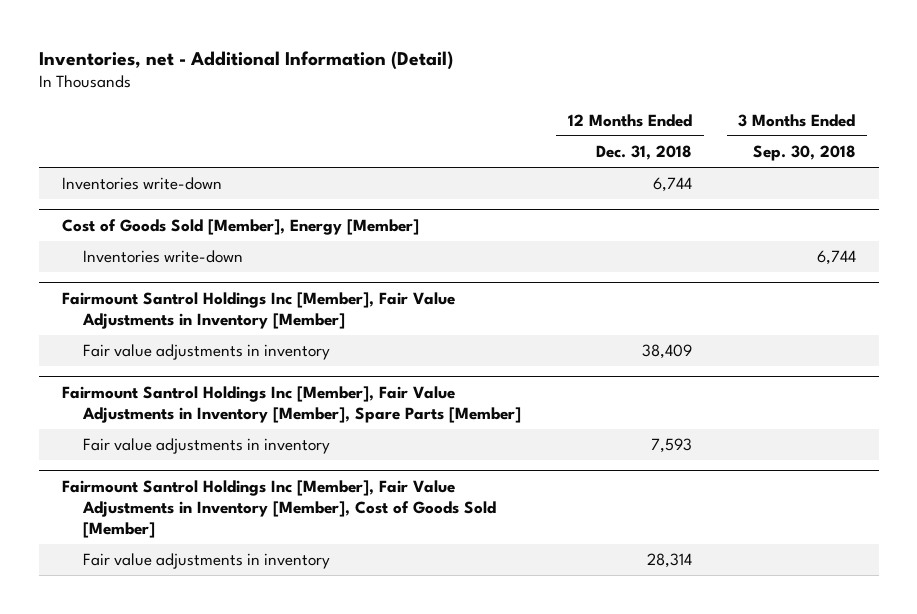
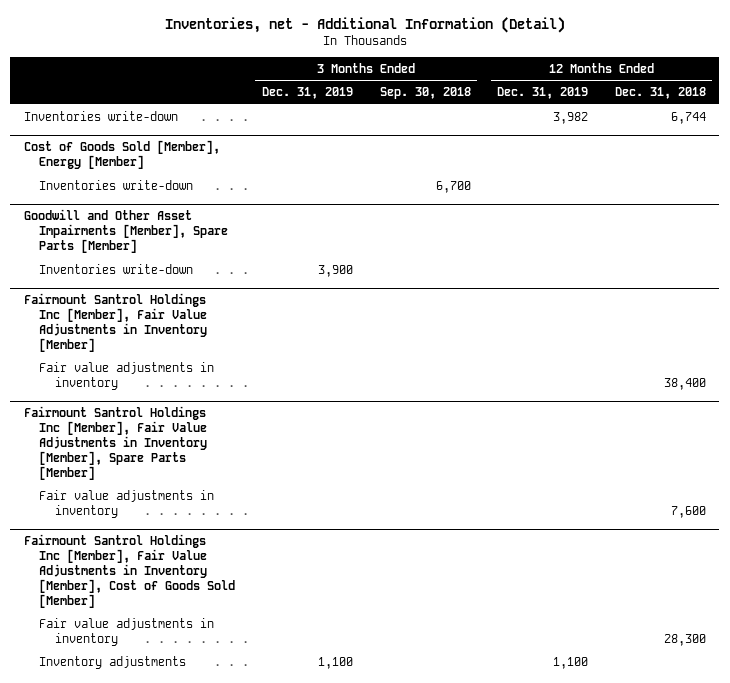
- | 12 Months Ended Dec. 31, 2018 | 3 Months Ended Sep. 30, 2018
+ | 3 Months Ended Dec. 31, 2019 | 3 Months Ended Sep. 30, 2018 | 12 Months Ended Dec. 31, 2019 | 12 Months Ended Dec. 31, 2018
@ Cost of Goods Sold [Member], Energy [Member]
- Inventories write-down | | 6,744
+ Inventories write-down | | 6,700 | |
+ Goodwill and Other Asset Impairments [Member], Spare Parts [Member]
+ Inventories write-down | 3,900 | | |
@ Fairmount Santrol Holdings Inc [Member], Fair Value Adjustments in Inventory [Member]
- Fair value adjustments in inventory | 38,409 |
+ Fair value adjustments in inventory | | | | 38,400
@ Fairmount Santrol Holdings Inc [Member], Fair Value Adjustments in Inventory [Member], Spare Parts [Member]
- Fair value adjustments in inventory | 7,593 |
+ Fair value adjustments in inventory | | | | 7,600
@ Fairmount Santrol Holdings Inc [Member], Fair Value Adjustments in Inventory [Member], Cost of Goods Sold [Member]
- Fair value adjustments in inventory | 28,314 |
+ Fair value adjustments in inventory | | | | 28,300
+ Inventory adjustments | 1,100 | | 1,100 |

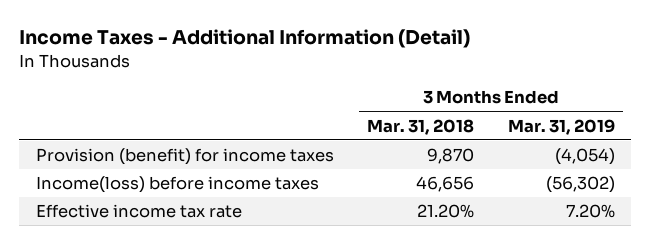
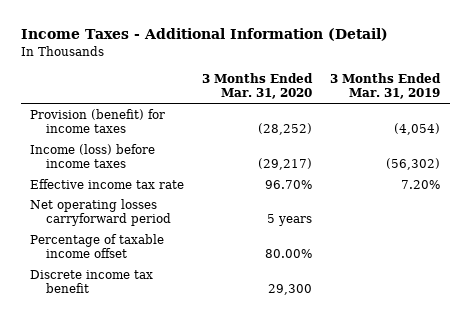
- | 3 Months Ended Mar. 31, 2018 | 3 Months Ended Mar. 31, 2019
+ | 3 Months Ended Mar. 31, 2020 | 3 Months Ended Mar. 31, 2019
- Income(loss) before income taxes | 46,656 | (56,302)
+ Income (loss) before income taxes | (29,217) | (56,302)
+ Net operating losses carryforward period | 5 years |
+ Percentage of taxable income offset | 80.00% |
+ Discrete income tax benefit | 29,300 |

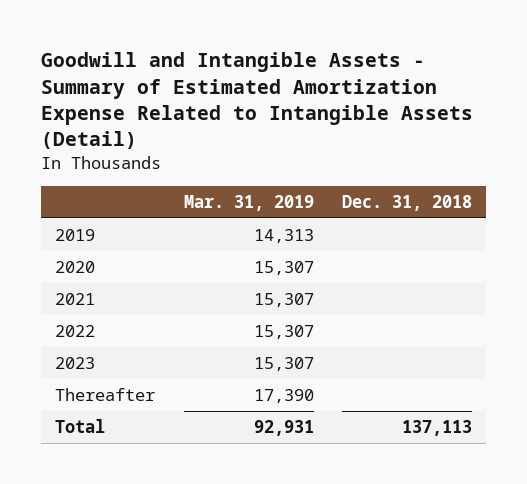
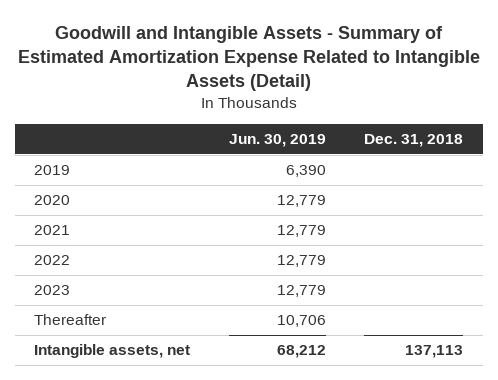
- | Mar. 31, 2019 | Dec. 31, 2018
+ | Jun. 30, 2019 | Dec. 31, 2018
- Total | 92,931 | 137,113
+ Intangible assets, net | 68,212 | 137,113

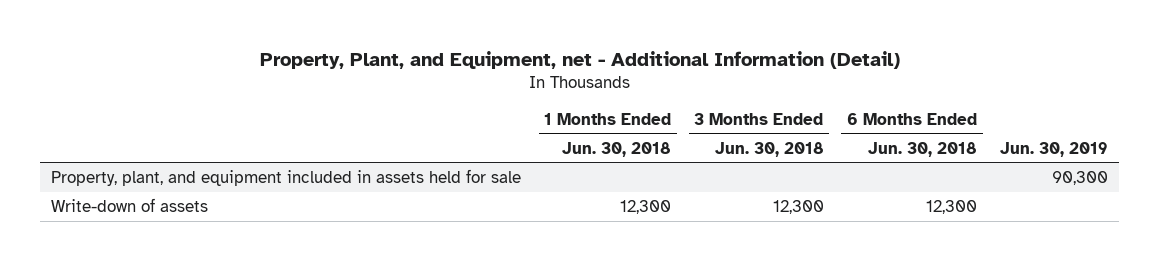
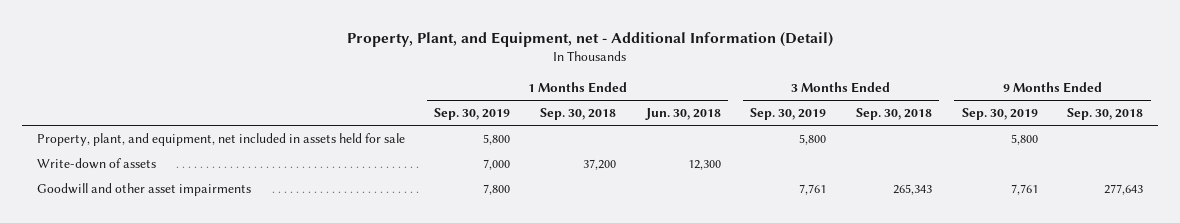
- | 1 Months Ended Jun. 30, 2018 | 3 Months Ended Jun. 30, 2018 | 6 Months Ended Jun. 30, 2018 | Jun. 30, 2019
+ | 1 Months Ended Sep. 30, 2019 | 1 Months Ended Sep. 30, 2018 | 1 Months Ended Jun. 30, 2018 | 3 Months Ended Sep. 30, 2019 | 3 Months Ended Sep. 30, 2018 | 9 Months Ended Sep. 30, 2019 | 9 Months Ended Sep. 30, 2018
- Property, plant, and equipment included in assets held for sale | | | | 90,300
+ Property, plant, and equipment, net included in assets held for sale | 5,800 | | | 5,800 | | 5,800 |
+ Goodwill and other asset impairments | 7,800 | | | 7,761 | 265,343 | 7,761 | 277,643

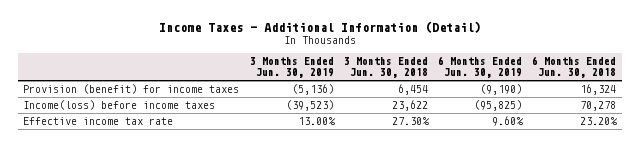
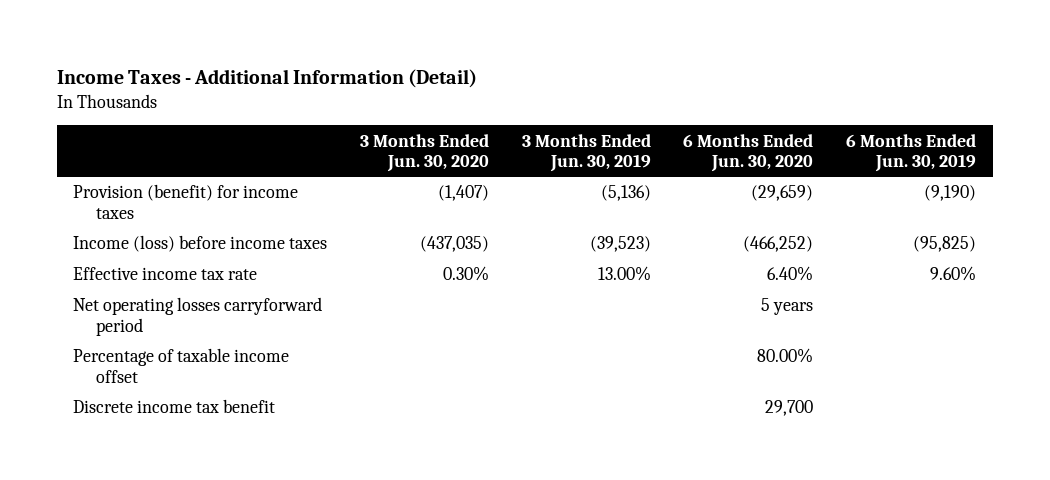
- | 3 Months Ended Jun. 30, 2019 | 3 Months Ended Jun. 30, 2018 | 6 Months Ended Jun. 30, 2019 | 6 Months Ended Jun. 30, 2018
+ | 3 Months Ended Jun. 30, 2020 | 3 Months Ended Jun. 30, 2019 | 6 Months Ended Jun. 30, 2020 | 6 Months Ended Jun. 30, 2019
- Income(loss) before income taxes | (39,523) | 23,622 | (95,825) | 70,278
+ Income (loss) before income taxes | (437,035) | (39,523) | (466,252) | (95,825)
+ Net operating losses carryforward period | | | 5 years |
+ Percentage of taxable income offset | | | 80.00% |
+ Discrete income tax benefit | | | 29,700 |

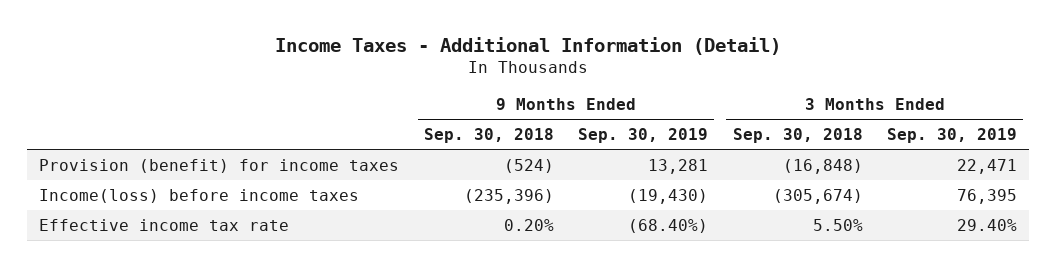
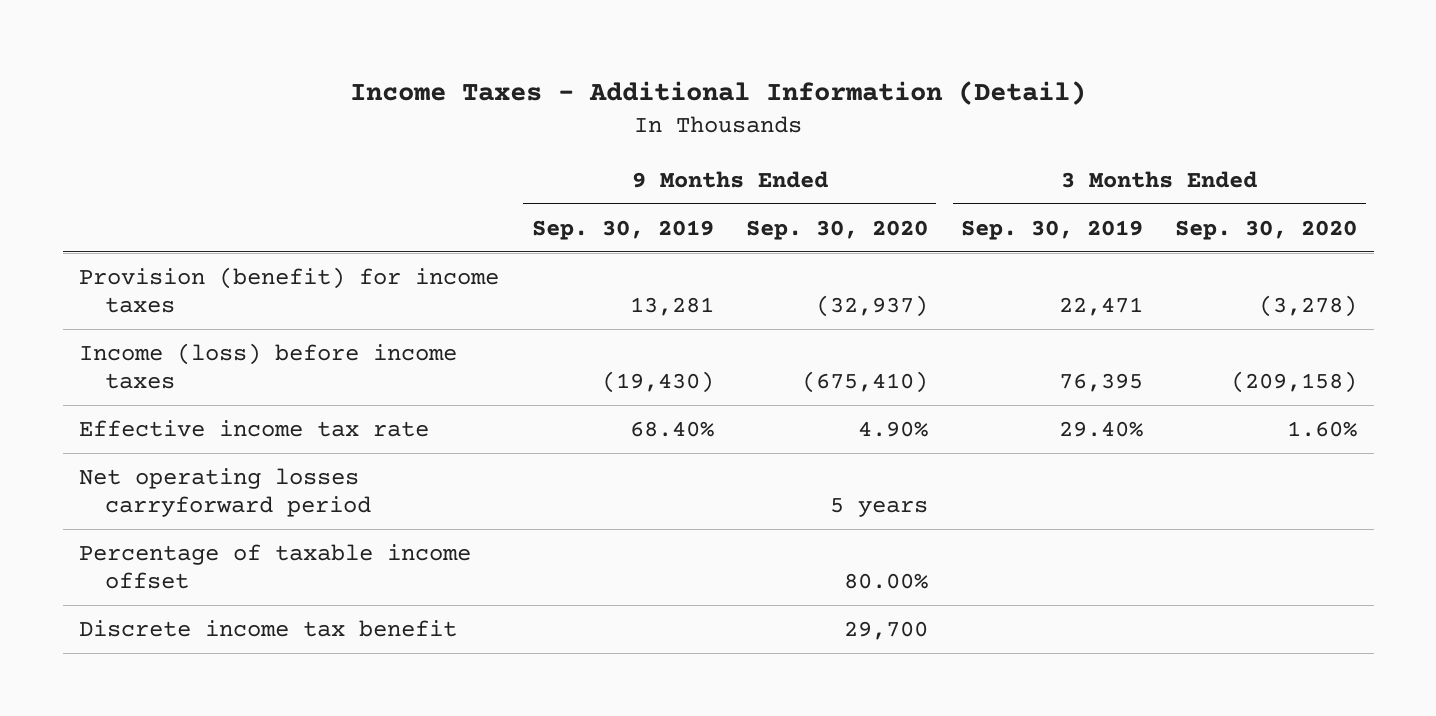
- | 9 Months Ended Sep. 30, 2018 | 9 Months Ended Sep. 30, 2019 | 3 Months Ended Sep. 30, 2018 | 3 Months Ended Sep. 30, 2019
+ | 9 Months Ended Sep. 30, 2019 | 9 Months Ended Sep. 30, 2020 | 3 Months Ended Sep. 30, 2019 | 3 Months Ended Sep. 30, 2020
- Income(loss) before income taxes | (235,396) | (19,430) | (305,674) | 76,395
- Effective income tax rate | 0.20% | (68.40%) | 5.50% | 29.40%
+ Income (loss) before income taxes | (19,430) | (675,410) | 76,395 | (209,158)
+ Effective income tax rate | 68.40% | 4.90% | 29.40% | 1.60%
+ Net operating losses carryforward period | | 5 years | |
+ Percentage of taxable income offset | | 80.00% | |
+ Discrete income tax benefit | | 29,700 | |

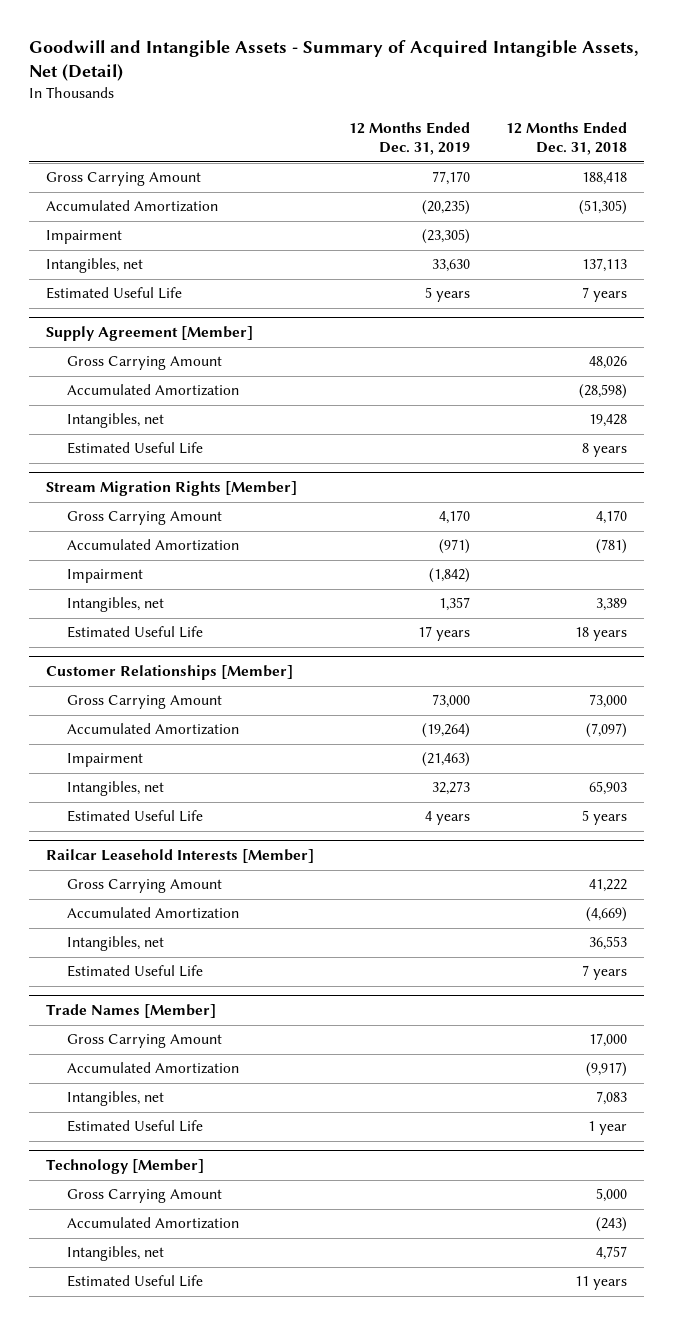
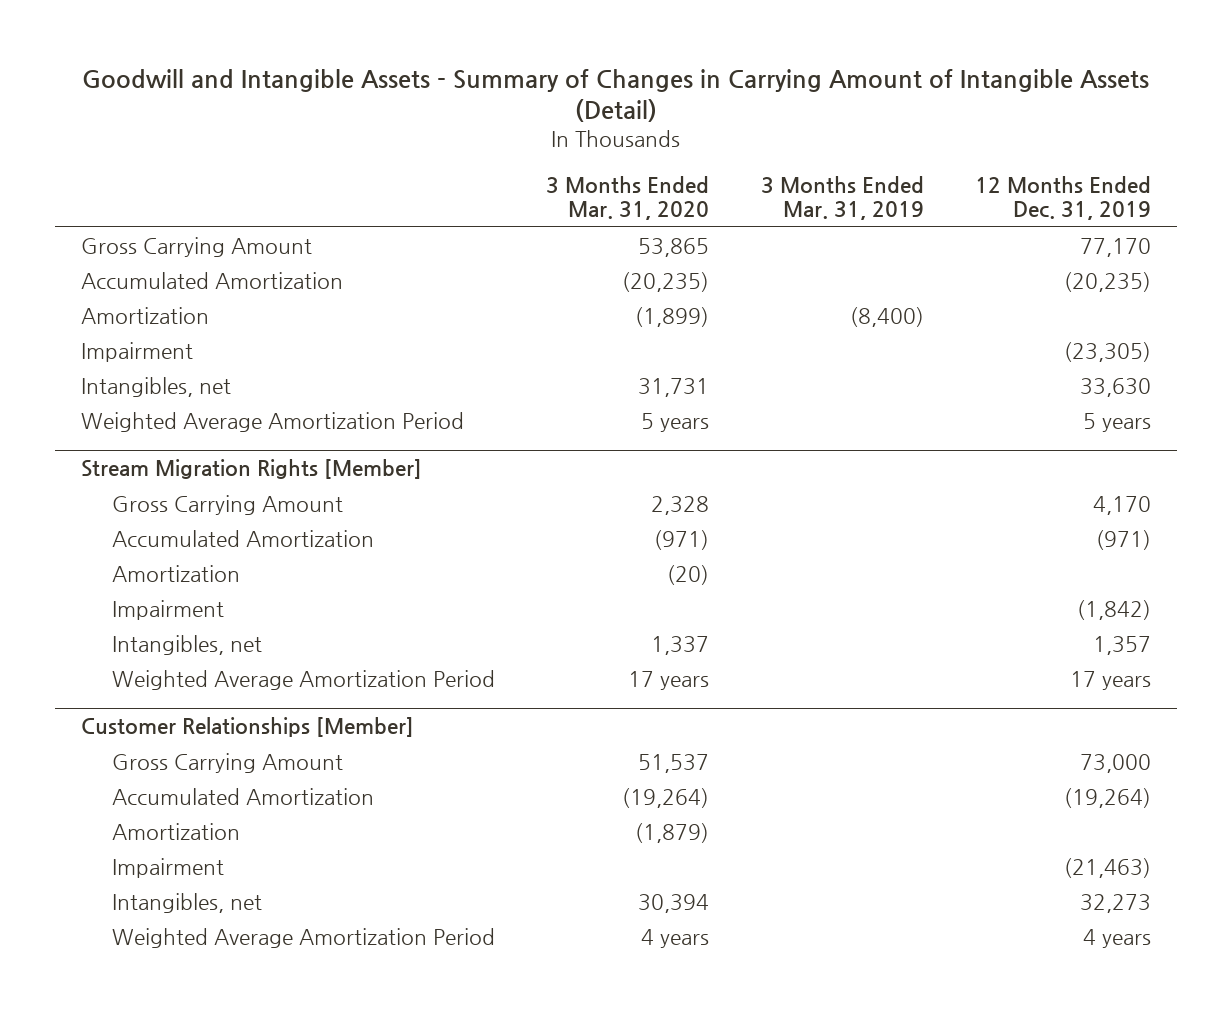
- Goodwill and Intangible Assets - Summary of Acquired Intangible Assets, Net (Detail)
+ Goodwill and Intangible Assets - Summary of Changes in Carrying Amount of Intangible Assets (Detail)
- | 12 Months Ended Dec. 31, 2019 | 12 Months Ended Dec. 31, 2018
+ | 3 Months Ended Mar. 31, 2020 | 3 Months Ended Mar. 31, 2019 | 12 Months Ended Dec. 31, 2019
+ Amortization | (1,899) | (8,400) |
- Estimated Useful Life | 5 years | 7 years
- Supply Agreement [Member]
- Gross Carrying Amount | | 48,026
- Accumulated Amortization | | (28,598)
- Intangibles, net | | 19,428
- Estimated Useful Life | | 8 years
+ Weighted Average Amortization Period | 5 years | | 5 years
@ Stream Migration Rights [Member]
+ Amortization | (20) | |
- Estimated Useful Life | 17 years | 18 years
+ Weighted Average Amortization Period | 17 years | | 17 years
@ Customer Relationships [Member]
+ Amortization | (1,879) | |
- Estimated Useful Life | 4 years | 5 years
- Railcar Leasehold Interests [Member]
- Gross Carrying Amount | | 41,222
- Accumulated Amortization | | (4,669)
- Intangibles, net | | 36,553
- Estimated Useful Life | | 7 years
- Trade Names [Member]
- Gross Carrying Amount | | 17,000
- Accumulated Amortization | | (9,917)
- Intangibles, net | | 7,083
- Estimated Useful Life | | 1 year
- Technology [Member]
- Gross Carrying Amount | | 5,000
- Accumulated Amortization | | (243)
- Intangibles, net | | 4,757
- Estimated Useful Life | | 11 years
@ Customer Relationships [Member]
+ Weighted Average Amortization Period | 4 years | | 4 years

